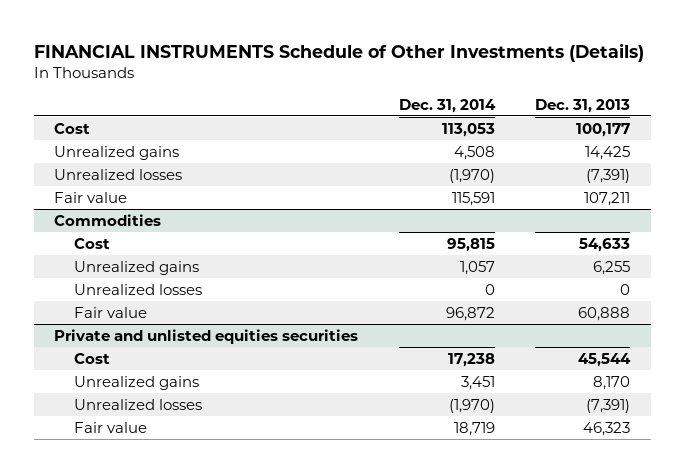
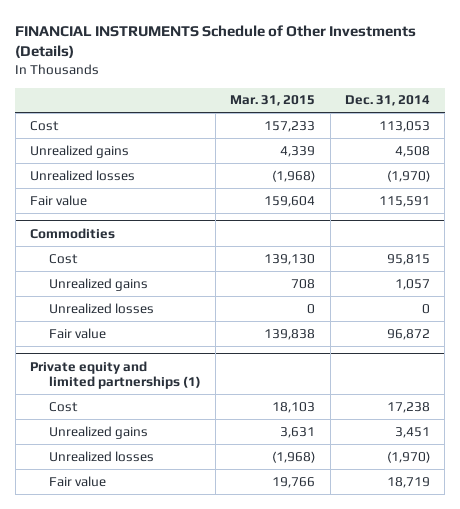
- | Dec. 31, 2014 | Dec. 31, 2013
+ | Mar. 31, 2015 | Dec. 31, 2014
- Private and unlisted equities securities
+ Private equity and limited partnerships (1)

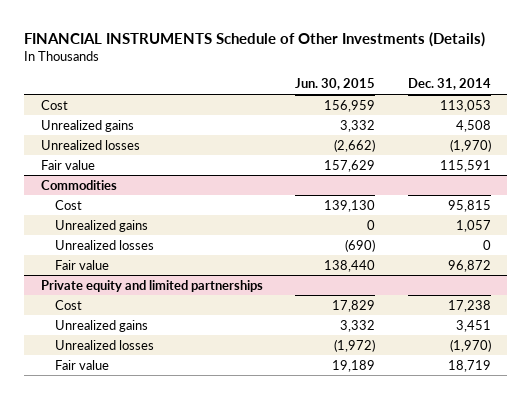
- | Mar. 31, 2015 | Dec. 31, 2014
+ | Jun. 30, 2015 | Dec. 31, 2014
- Private equity and limited partnerships (1)
+ Private equity and limited partnerships

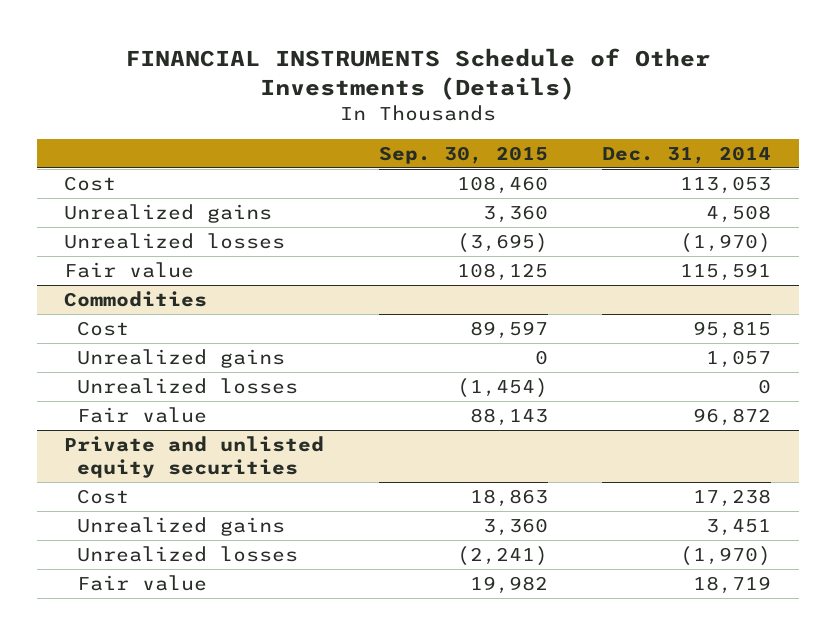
- | Jun. 30, 2015 | Dec. 31, 2014
+ | Sep. 30, 2015 | Dec. 31, 2014
- Private equity and limited partnerships
+ Private and unlisted equity securities

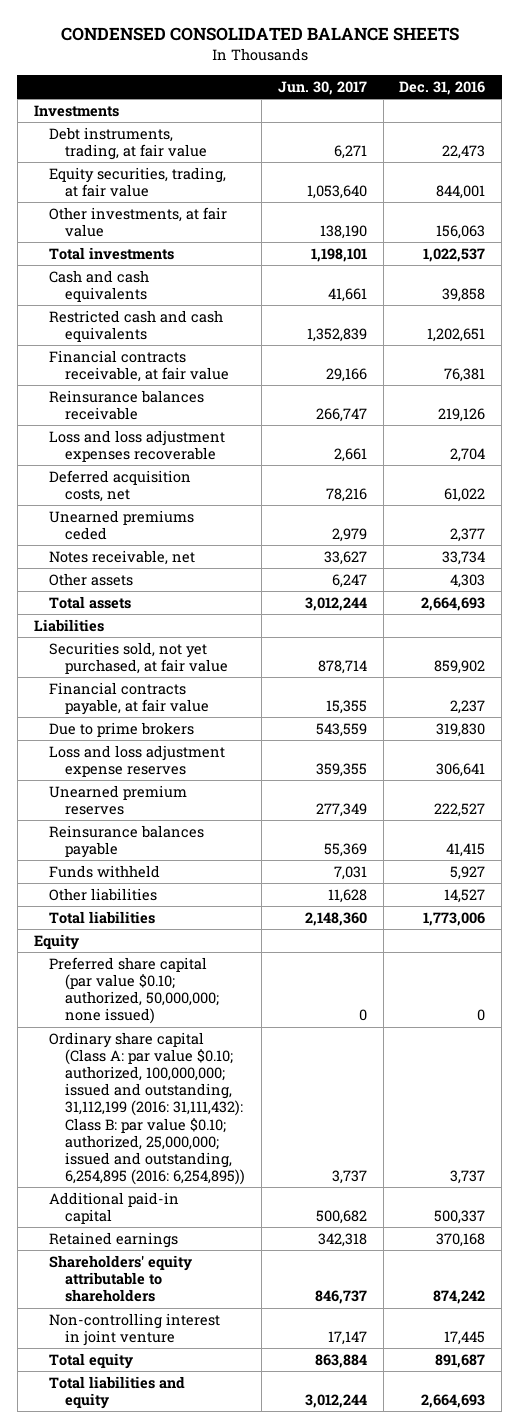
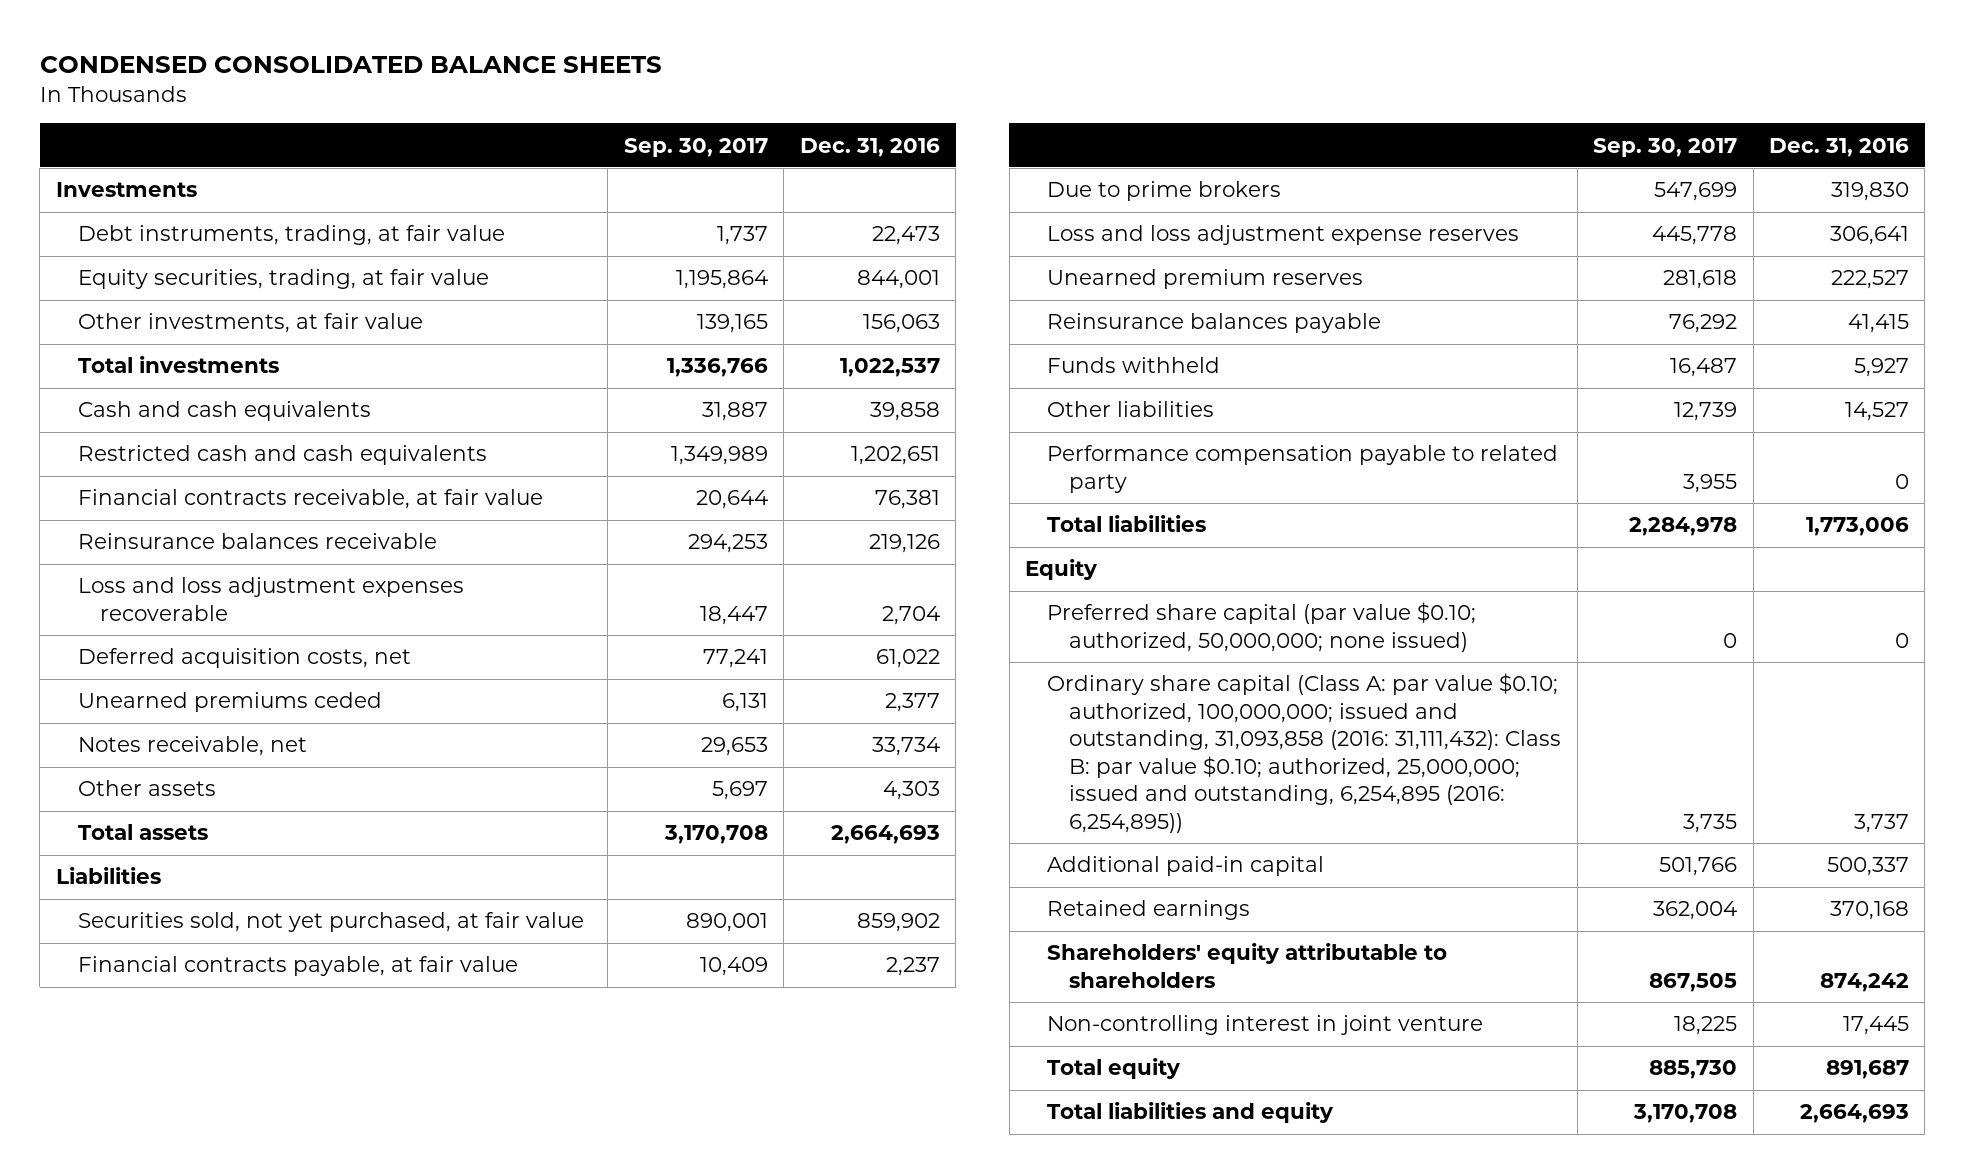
- | Jun. 30, 2017 | Dec. 31, 2016
+ | Sep. 30, 2017 | Dec. 31, 2016
+ Performance compensation payable to related party | 3,955 | 0
- Ordinary share capital (Class A: par value $0.10; authorized, 100,000,000; issued and outstanding, 31,112,199 (2016: 31,111,432): Class B: par value $0.10; authorized, 25,000,000; issued and outstanding, 6,254,895 (2016: 6,254,895)) | 3,737 | 3,737
+ Ordinary share capital (Class A: par value $0.10; authorized, 100,000,000; issued and outstanding, 31,093,858 (2016: 31,111,432): Class B: par value $0.10; authorized, 25,000,000; issued and outstanding, 6,254,895 (2016: 6,254,895)) | 3,735 | 3,737

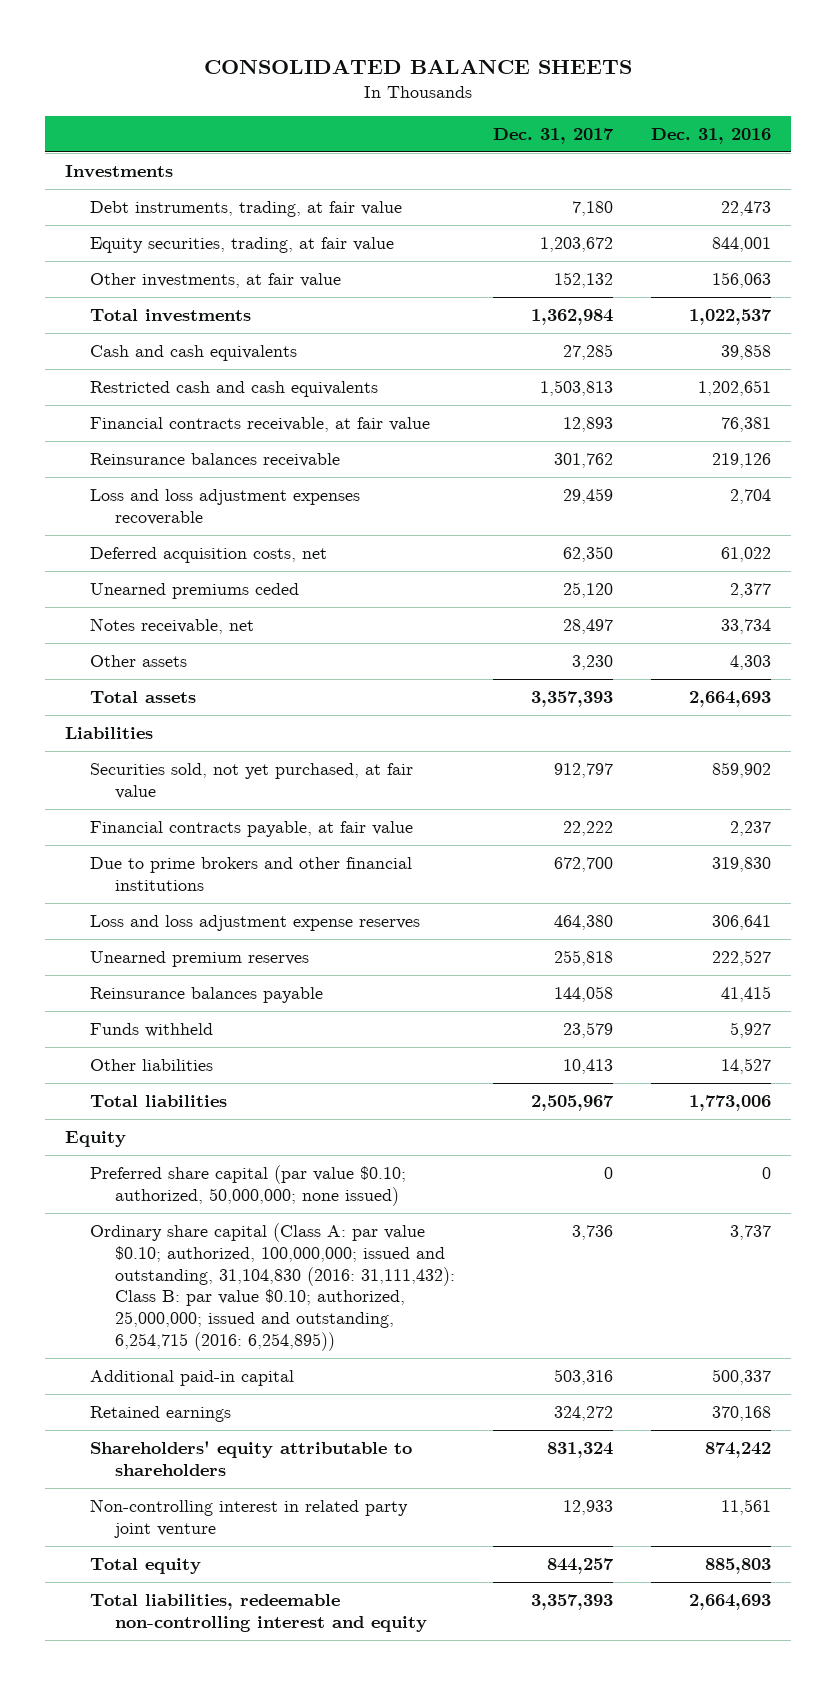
- CONDENSED CONSOLIDATED BALANCE SHEETS
+ CONSOLIDATED BALANCE SHEETS
- | Sep. 30, 2017 | Dec. 31, 2016
+ | Dec. 31, 2017 | Dec. 31, 2016
- Due to prime brokers | 547,699 | 319,830
+ Due to prime brokers and other financial institutions | 672,700 | 319,830
- Performance compensation payable to related party | 3,955 | 0
- Ordinary share capital (Class A: par value $0.10; authorized, 100,000,000; issued and outstanding, 31,093,858 (2016: 31,111,432): Class B: par value $0.10; authorized, 25,000,000; issued and outstanding, 6,254,895 (2016: 6,254,895)) | 3,735 | 3,737
+ Ordinary share capital (Class A: par value $0.10; authorized, 100,000,000; issued and outstanding, 31,104,830 (2016: 31,111,432): Class B: par value $0.10; authorized, 25,000,000; issued and outstanding, 6,254,715 (2016: 6,254,895)) | 3,736 | 3,737
- Non-controlling interest in joint venture | 18,225 | 17,445
- Total equity | 885,730 | 891,687
- Total liabilities and equity | 3,170,708 | 2,664,693
+ Non-controlling interest in related party joint venture | 12,933 | 11,561
+ Total equity | 844,257 | 885,803
+ Total liabilities, redeemable non-controlling interest and equity | 3,357,393 | 2,664,693

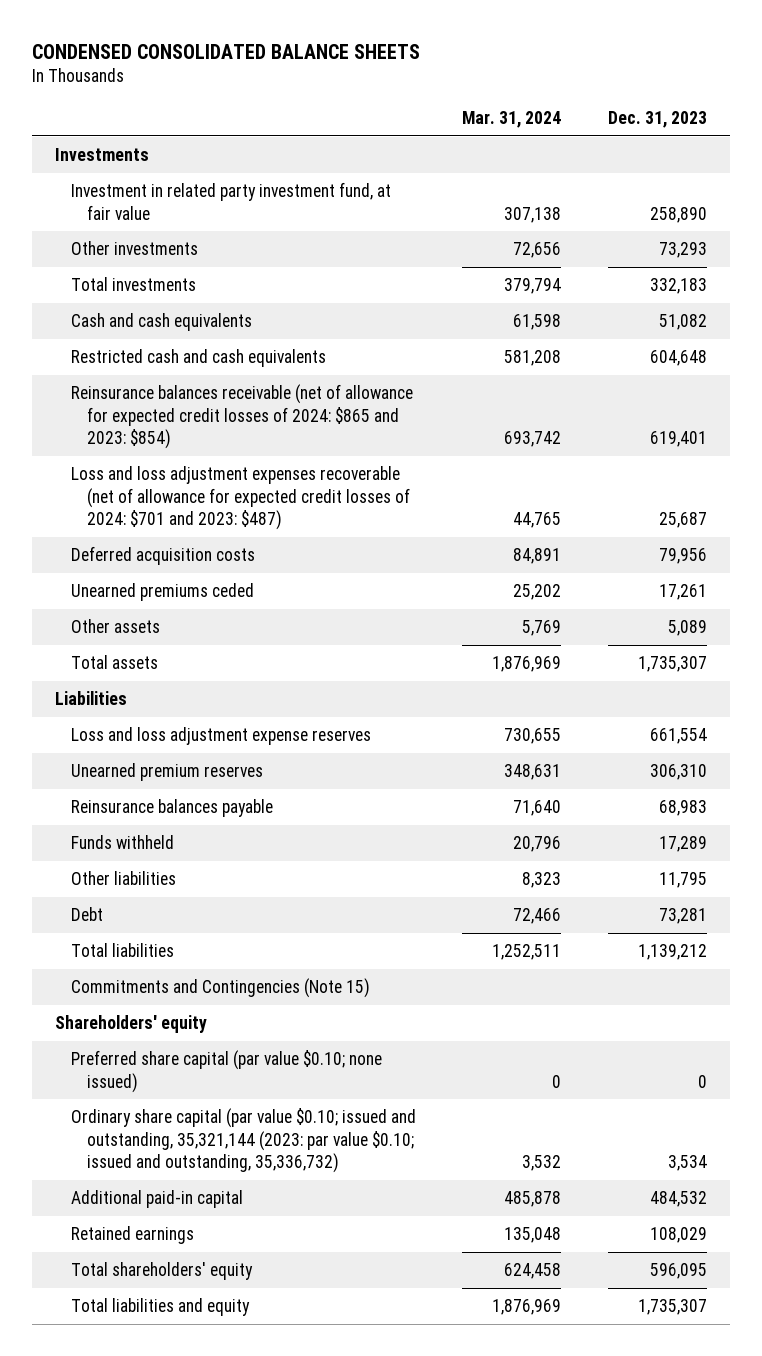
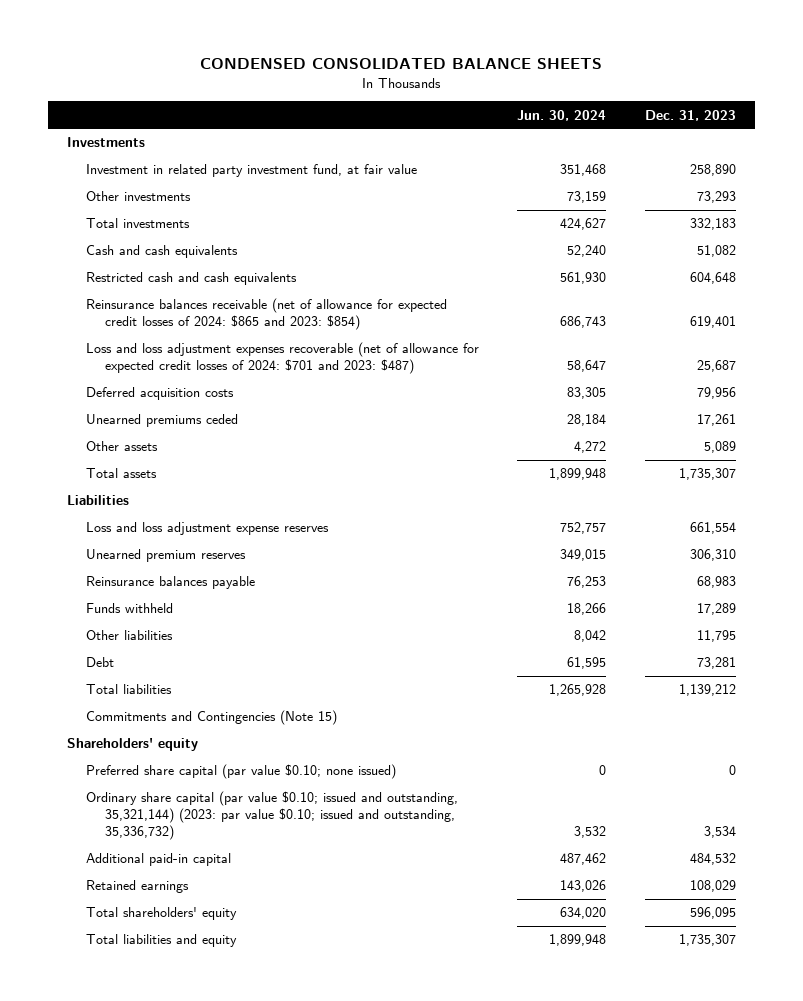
- | Mar. 31, 2024 | Dec. 31, 2023
+ | Jun. 30, 2024 | Dec. 31, 2023
- Ordinary share capital (par value $0.10; issued and outstanding, 35,321,144 (2023: par value $0.10; issued and outstanding, 35,336,732) | 3,532 | 3,534
+ Ordinary share capital (par value $0.10; issued and outstanding, 35,321,144) (2023: par value $0.10; issued and outstanding, 35,336,732) | 3,532 | 3,534

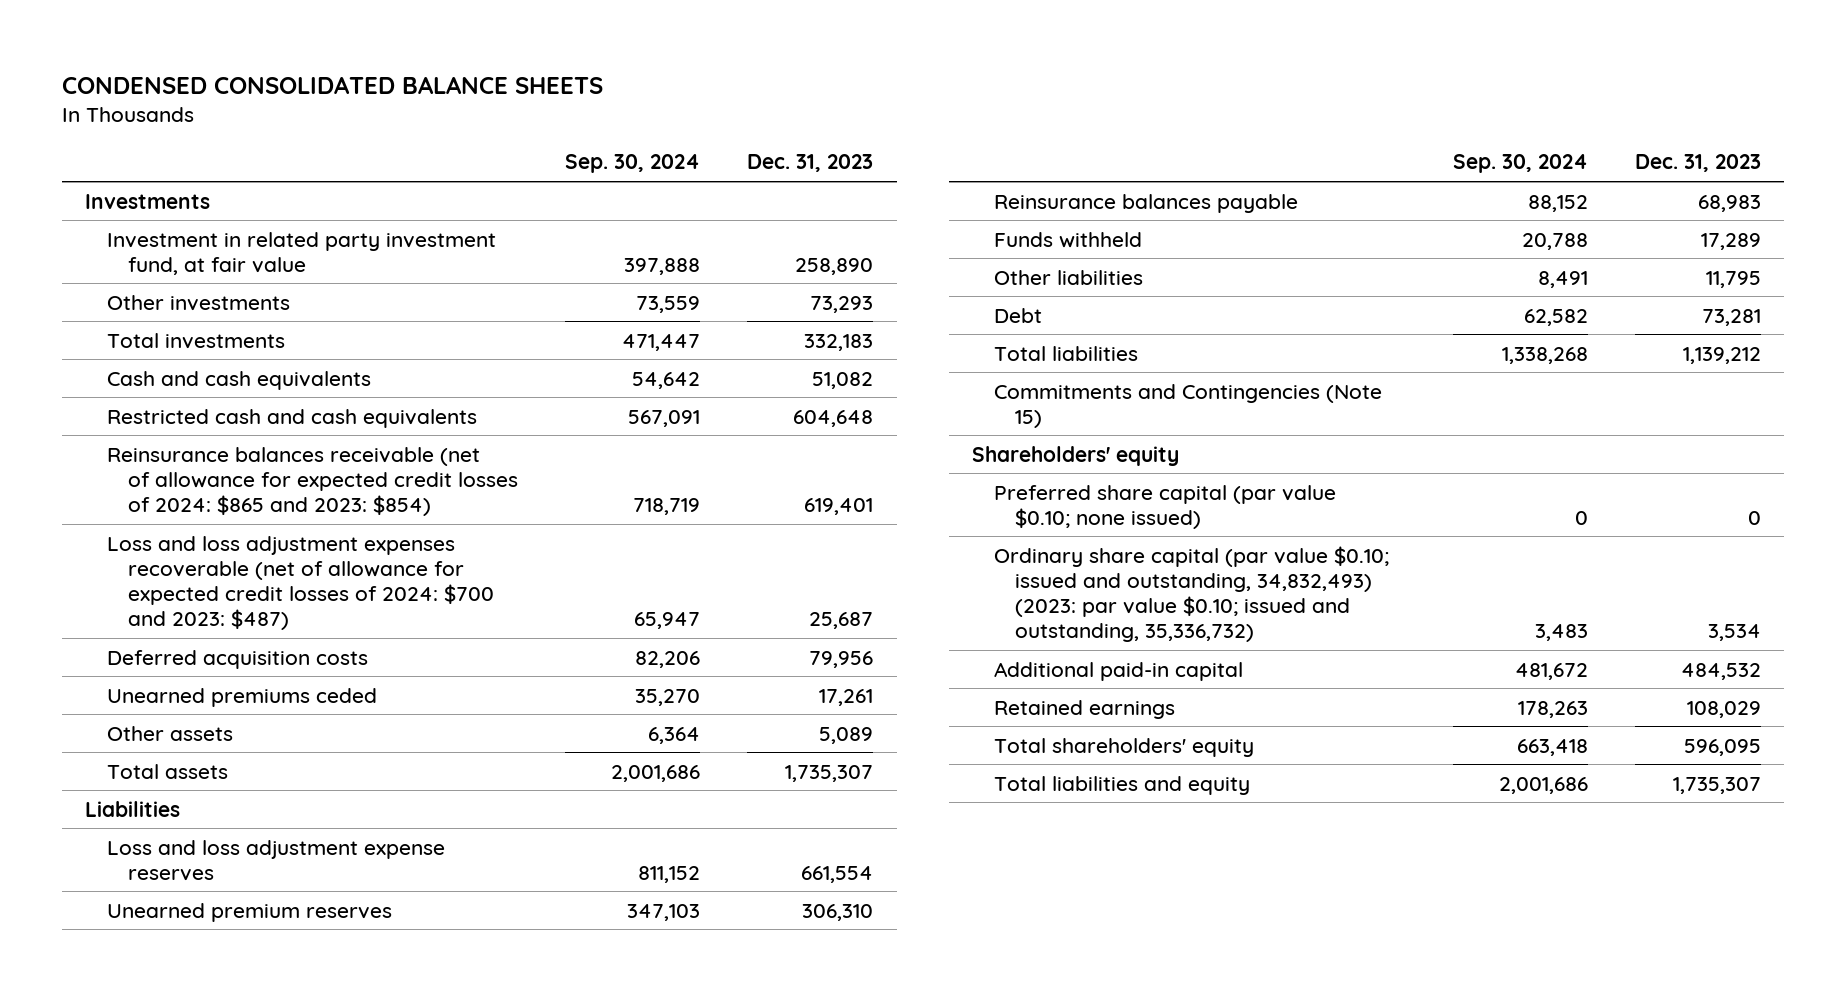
- | Jun. 30, 2024 | Dec. 31, 2023
+ | Sep. 30, 2024 | Dec. 31, 2023
- Loss and loss adjustment expenses recoverable (net of allowance for expected credit losses of 2024: $701 and 2023: $487) | 58,647 | 25,687
+ Loss and loss adjustment expenses recoverable (net of allowance for expected credit losses of 2024: $700 and 2023: $487) | 65,947 | 25,687
- Ordinary share capital (par value $0.10; issued and outstanding, 35,321,144) (2023: par value $0.10; issued and outstanding, 35,336,732) | 3,532 | 3,534
+ Ordinary share capital (par value $0.10; issued and outstanding, 34,832,493) (2023: par value $0.10; issued and outstanding, 35,336,732) | 3,483 | 3,534

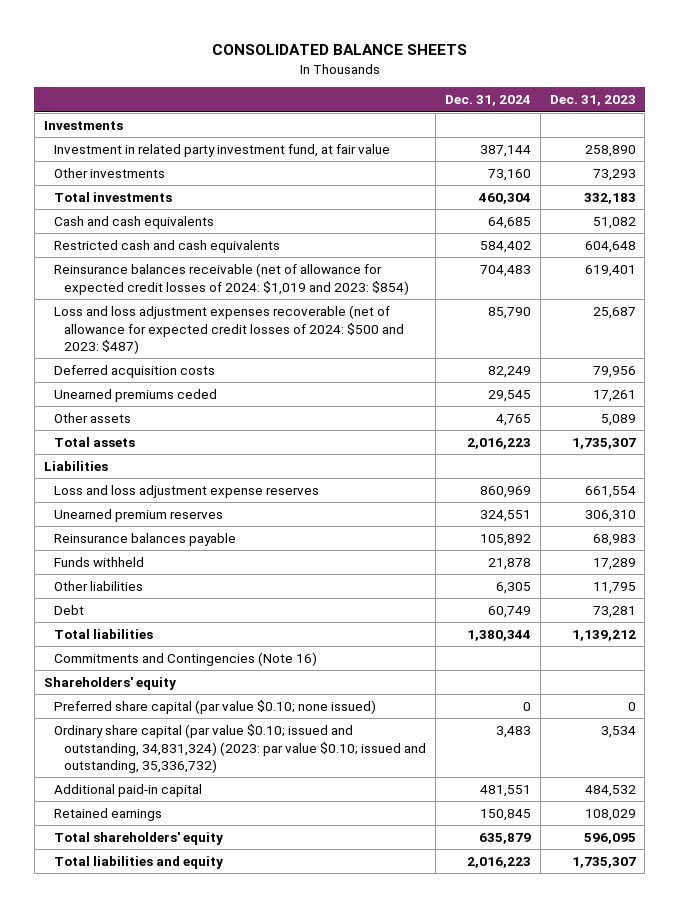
- CONDENSED CONSOLIDATED BALANCE SHEETS
+ CONSOLIDATED BALANCE SHEETS
- | Sep. 30, 2024 | Dec. 31, 2023
+ | Dec. 31, 2024 | Dec. 31, 2023
- Reinsurance balances receivable (net of allowance for expected credit losses of 2024: $865 and 2023: $854) | 718,719 | 619,401
- Loss and loss adjustment expenses recoverable (net of allowance for expected credit losses of 2024: $700 and 2023: $487) | 65,947 | 25,687
+ Reinsurance balances receivable (net of allowance for expected credit losses of 2024: $1,019 and 2023: $854) | 704,483 | 619,401
+ Loss and loss adjustment expenses recoverable (net of allowance for expected credit losses of 2024: $500 and 2023: $487) | 85,790 | 25,687
- Commitments and Contingencies (Note 15)
+ Commitments and Contingencies (Note 16)
- Ordinary share capital (par value $0.10; issued and outstanding, 34,832,493) (2023: par value $0.10; issued and outstanding, 35,336,732) | 3,483 | 3,534
+ Ordinary share capital (par value $0.10; issued and outstanding, 34,831,324) (2023: par value $0.10; issued and outstanding, 35,336,732) | 3,483 | 3,534

